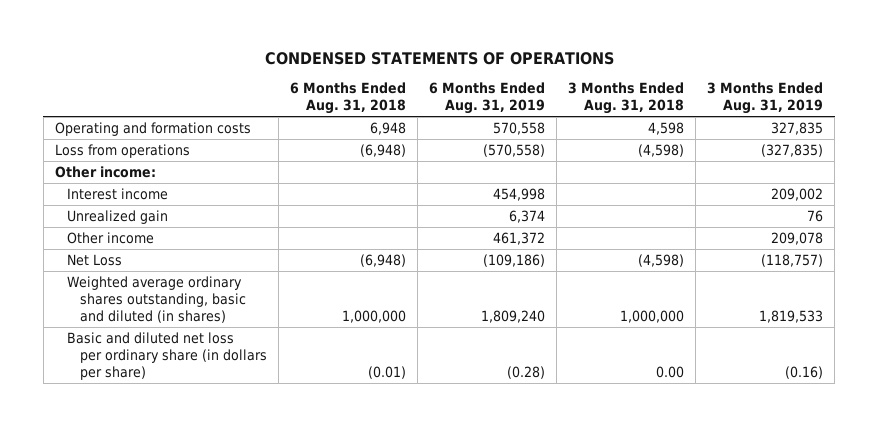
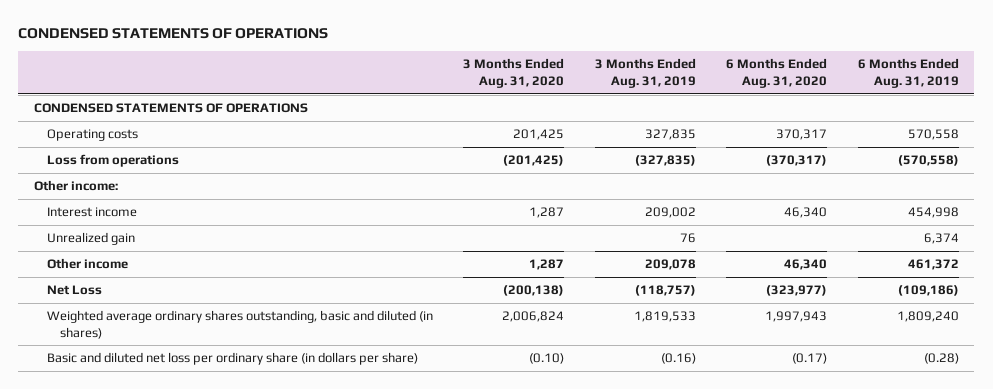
- | 6 Months Ended Aug. 31, 2018 | 6 Months Ended Aug. 31, 2019 | 3 Months Ended Aug. 31, 2018 | 3 Months Ended Aug. 31, 2019
+ | 3 Months Ended Aug. 31, 2020 | 3 Months Ended Aug. 31, 2019 | 6 Months Ended Aug. 31, 2020 | 6 Months Ended Aug. 31, 2019
- Operating and formation costs | 6,948 | 570,558 | 4,598 | 327,835
+ CONDENSED STATEMENTS OF OPERATIONS
+ Operating costs | 201,425 | 327,835 | 370,317 | 570,558

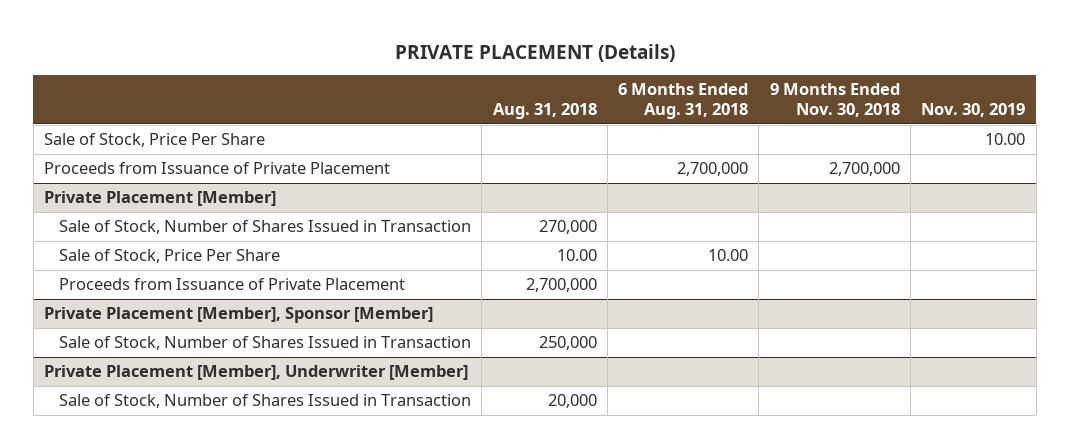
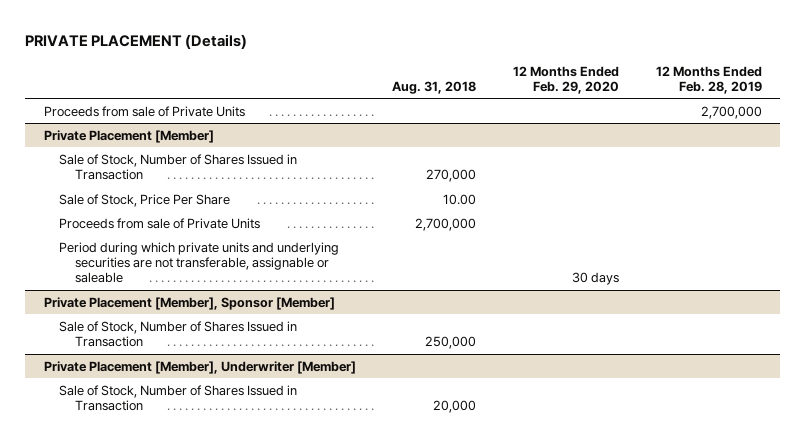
- | Aug. 31, 2018 | 6 Months Ended Aug. 31, 2018 | 9 Months Ended Nov. 30, 2018 | Nov. 30, 2019
+ | Aug. 31, 2018 | 12 Months Ended Feb. 29, 2020 | 12 Months Ended Feb. 28, 2019
- Sale of Stock, Price Per Share | | | | 10.00
- Proceeds from Issuance of Private Placement | | 2,700,000 | 2,700,000 |
+ Proceeds from sale of Private Units | | | 2,700,000
@ Private Placement [Member]
- Proceeds from Issuance of Private Placement | 2,700,000 | | |
+ Proceeds from sale of Private Units | 2,700,000 | |
+ Period during which private units and underlying securities are not transferable, assignable or saleable | | 30 days |

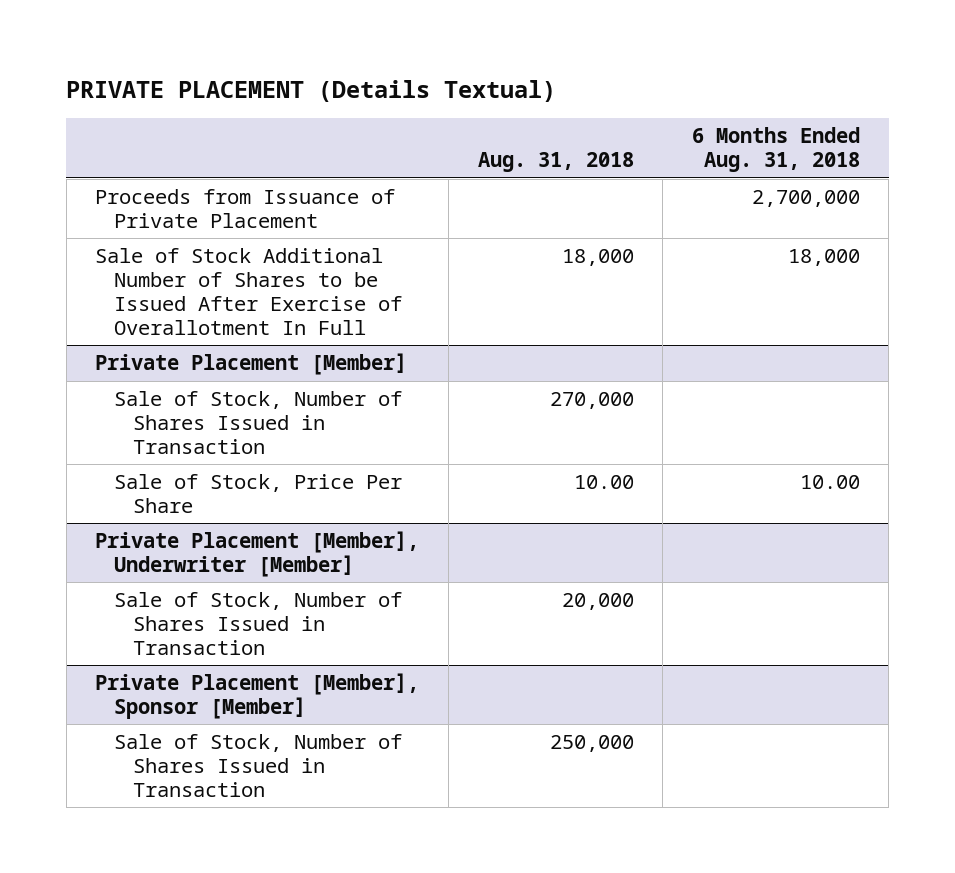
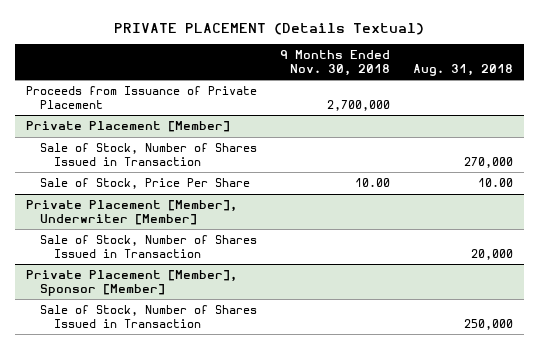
- | Aug. 31, 2018 | 6 Months Ended Aug. 31, 2018
+ | 9 Months Ended Nov. 30, 2018 | Aug. 31, 2018
- Sale of Stock Additional Number of Shares to be Issued After Exercise of Overallotment In Full | 18,000 | 18,000

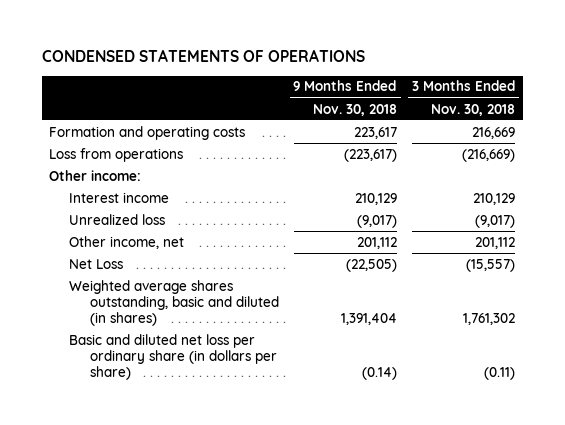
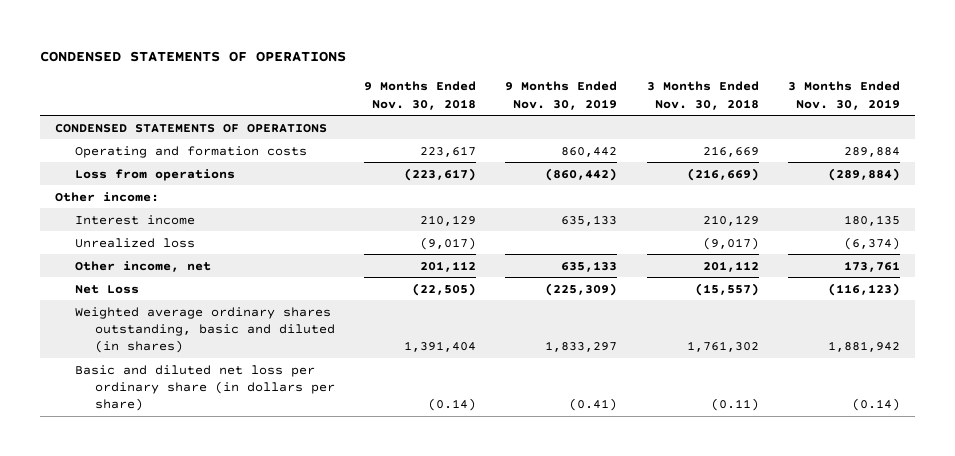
- | 9 Months Ended Nov. 30, 2018 | 3 Months Ended Nov. 30, 2018
+ | 9 Months Ended Nov. 30, 2018 | 9 Months Ended Nov. 30, 2019 | 3 Months Ended Nov. 30, 2018 | 3 Months Ended Nov. 30, 2019
- Formation and operating costs | 223,617 | 216,669
+ CONDENSED STATEMENTS OF OPERATIONS
+ Operating and formation costs | 223,617 | 860,442 | 216,669 | 289,884
- Weighted average shares outstanding, basic and diluted (in shares) | 1,391,404 | 1,761,302
+ Weighted average ordinary shares outstanding, basic and diluted (in shares) | 1,391,404 | 1,833,297 | 1,761,302 | 1,881,942

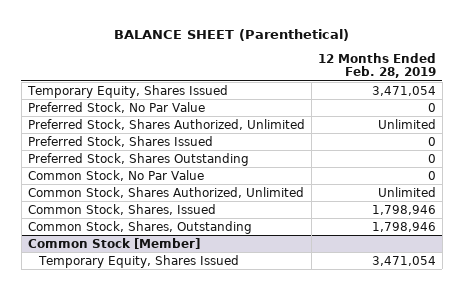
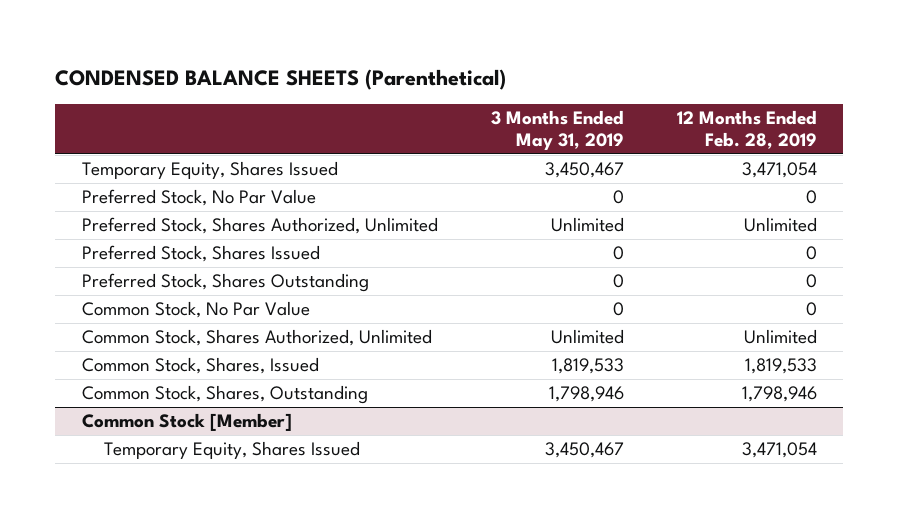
- BALANCE SHEET (Parenthetical)
+ CONDENSED BALANCE SHEETS (Parenthetical)
- | 12 Months Ended Feb. 28, 2019
+ | 3 Months Ended May 31, 2019 | 12 Months Ended Feb. 28, 2019
- Common Stock, Shares, Issued | 1,798,946
+ Common Stock, Shares, Issued | 1,819,533 | 1,819,533

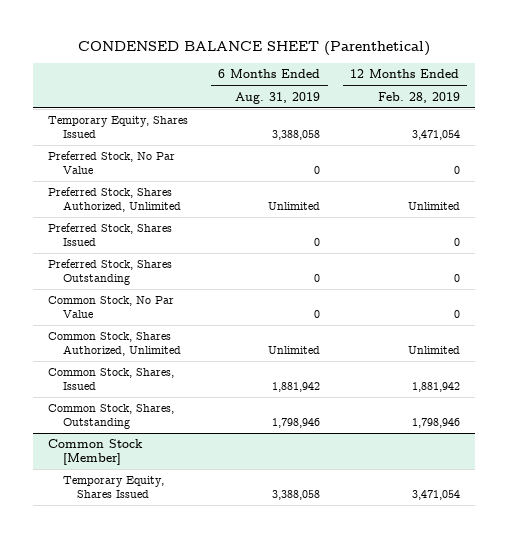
- CONDENSED BALANCE SHEETS (Parenthetical)
+ CONDENSED BALANCE SHEET (Parenthetical)
- | 3 Months Ended May 31, 2019 | 12 Months Ended Feb. 28, 2019
+ | 6 Months Ended Aug. 31, 2019 | 12 Months Ended Feb. 28, 2019
- Common Stock, Shares, Issued | 1,819,533 | 1,819,533
+ Common Stock, Shares, Issued | 1,881,942 | 1,881,942

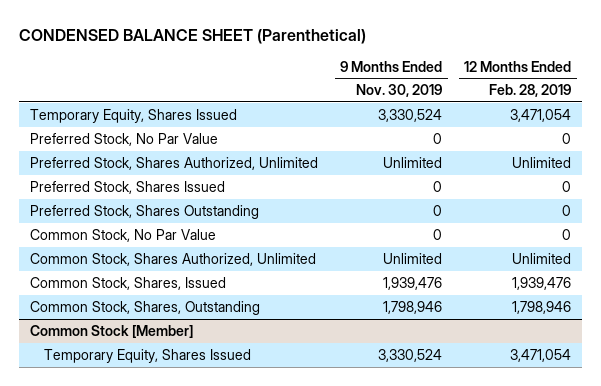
- | 6 Months Ended Aug. 31, 2019 | 12 Months Ended Feb. 28, 2019
+ | 9 Months Ended Nov. 30, 2019 | 12 Months Ended Feb. 28, 2019
- Common Stock, Shares, Issued | 1,881,942 | 1,881,942
+ Common Stock, Shares, Issued | 1,939,476 | 1,939,476

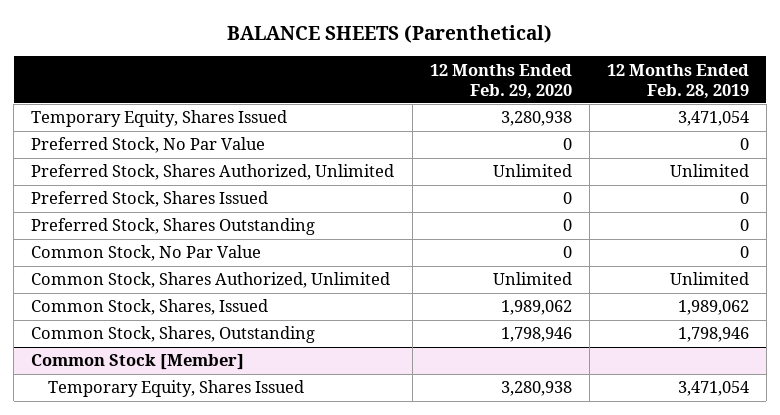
- CONDENSED BALANCE SHEET (Parenthetical)
+ BALANCE SHEETS (Parenthetical)
- | 9 Months Ended Nov. 30, 2019 | 12 Months Ended Feb. 28, 2019
+ | 12 Months Ended Feb. 29, 2020 | 12 Months Ended Feb. 28, 2019
- Common Stock, Shares, Issued | 1,939,476 | 1,939,476
+ Common Stock, Shares, Issued | 1,989,062 | 1,989,062

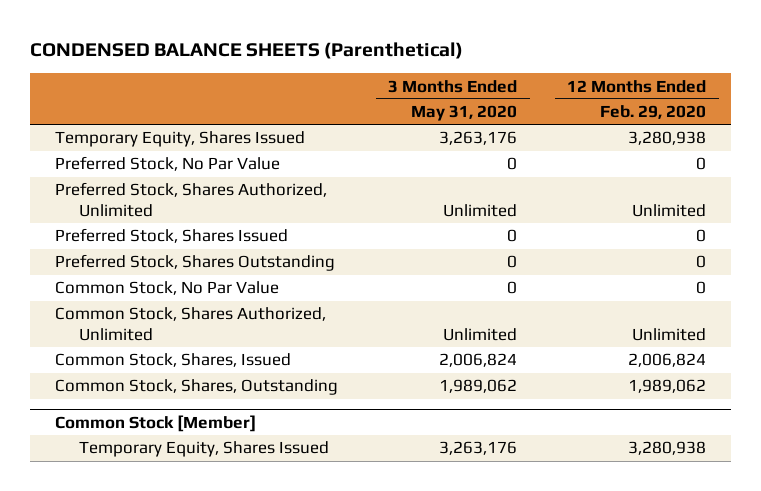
- BALANCE SHEETS (Parenthetical)
+ CONDENSED BALANCE SHEETS (Parenthetical)
- | 12 Months Ended Feb. 29, 2020 | 12 Months Ended Feb. 28, 2019
+ | 3 Months Ended May 31, 2020 | 12 Months Ended Feb. 29, 2020
- Common Stock, Shares, Issued | 1,989,062 | 1,989,062
- Common Stock, Shares, Outstanding | 1,798,946 | 1,798,946
+ Common Stock, Shares, Issued | 2,006,824 | 2,006,824
+ Common Stock, Shares, Outstanding | 1,989,062 | 1,989,062

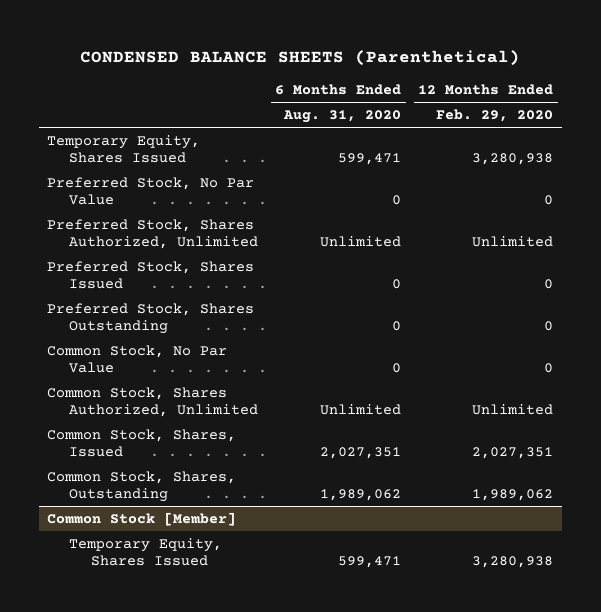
- | 3 Months Ended May 31, 2020 | 12 Months Ended Feb. 29, 2020
+ | 6 Months Ended Aug. 31, 2020 | 12 Months Ended Feb. 29, 2020
- Common Stock, Shares, Issued | 2,006,824 | 2,006,824
+ Common Stock, Shares, Issued | 2,027,351 | 2,027,351

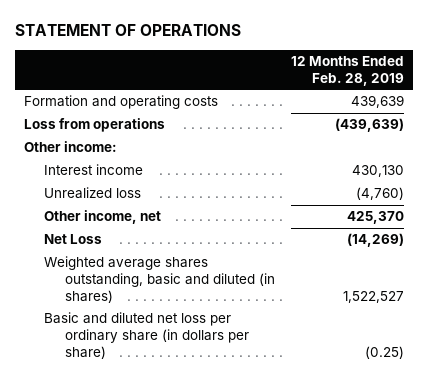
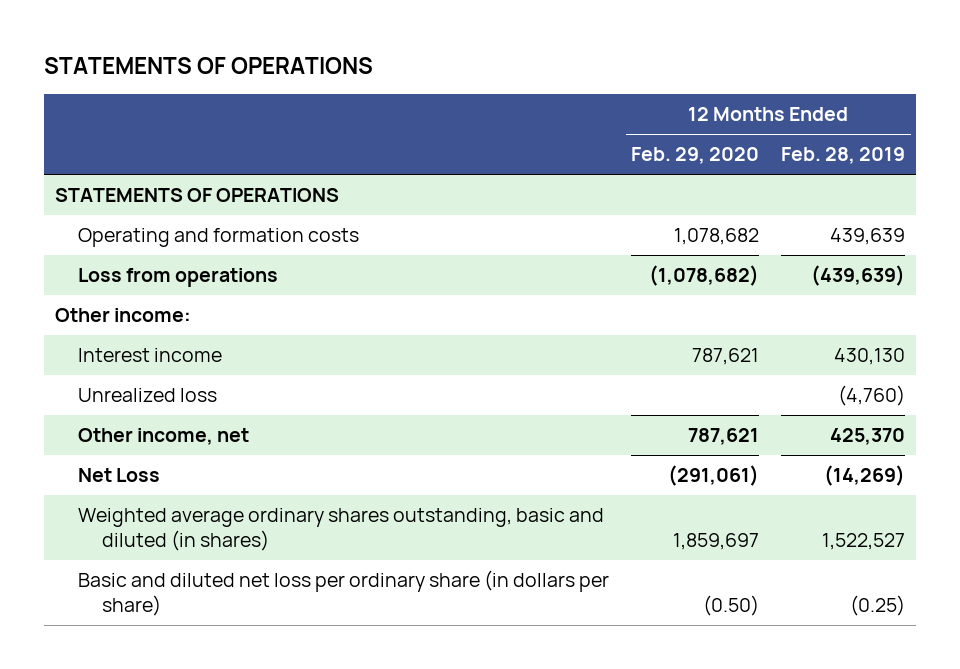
- STATEMENT OF OPERATIONS
+ STATEMENTS OF OPERATIONS
- | 12 Months Ended Feb. 28, 2019
+ | 12 Months Ended Feb. 29, 2020 | 12 Months Ended Feb. 28, 2019
- Formation and operating costs | 439,639
+ STATEMENTS OF OPERATIONS
+ Operating and formation costs | 1,078,682 | 439,639
- Weighted average shares outstanding, basic and diluted (in shares) | 1,522,527
+ Weighted average ordinary shares outstanding, basic and diluted (in shares) | 1,859,697 | 1,522,527

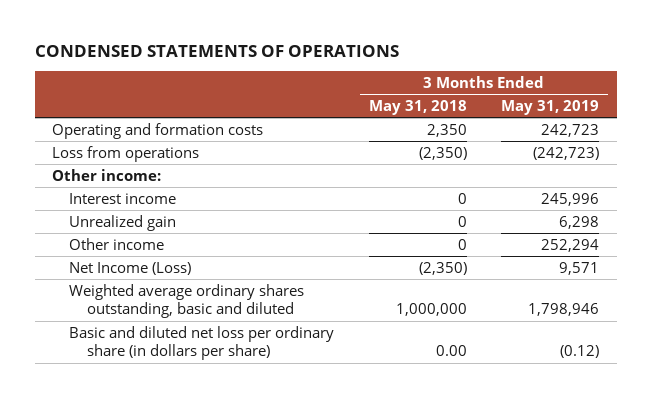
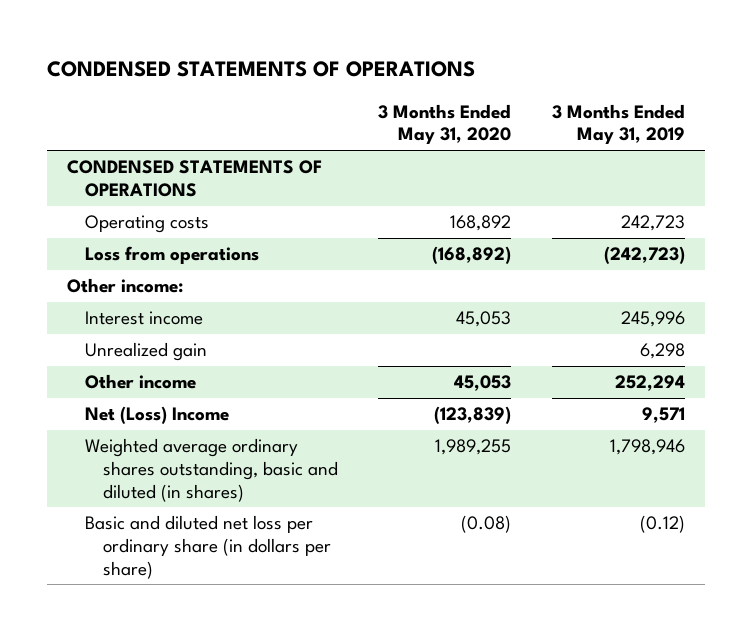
- | 3 Months Ended May 31, 2018 | 3 Months Ended May 31, 2019
+ | 3 Months Ended May 31, 2020 | 3 Months Ended May 31, 2019
- Operating and formation costs | 2,350 | 242,723
+ CONDENSED STATEMENTS OF OPERATIONS
+ Operating costs | 168,892 | 242,723
- Net Income (Loss) | (2,350) | 9,571
- Weighted average ordinary shares outstanding, basic and diluted | 1,000,000 | 1,798,946
+ Net (Loss) Income | (123,839) | 9,571
+ Weighted average ordinary shares outstanding, basic and diluted (in shares) | 1,989,255 | 1,798,946

